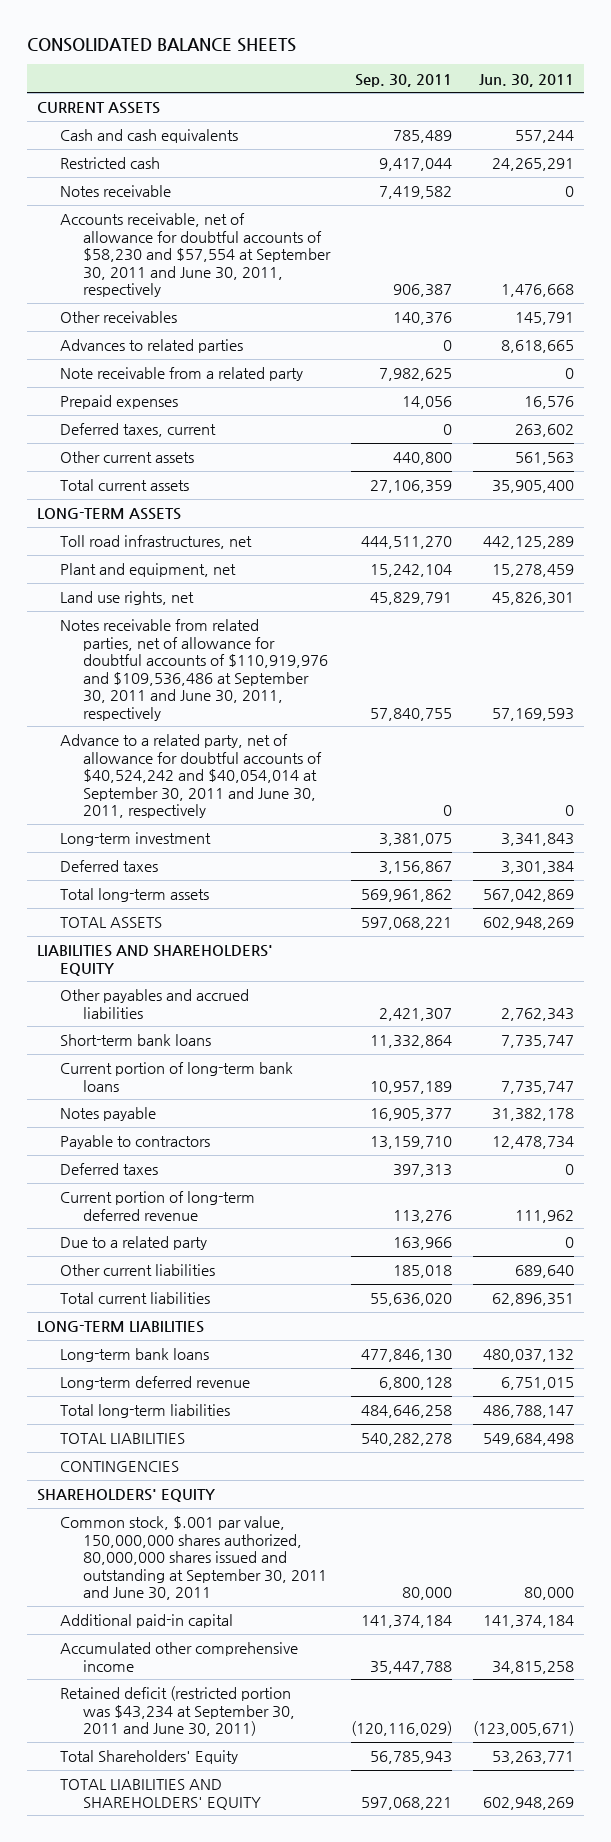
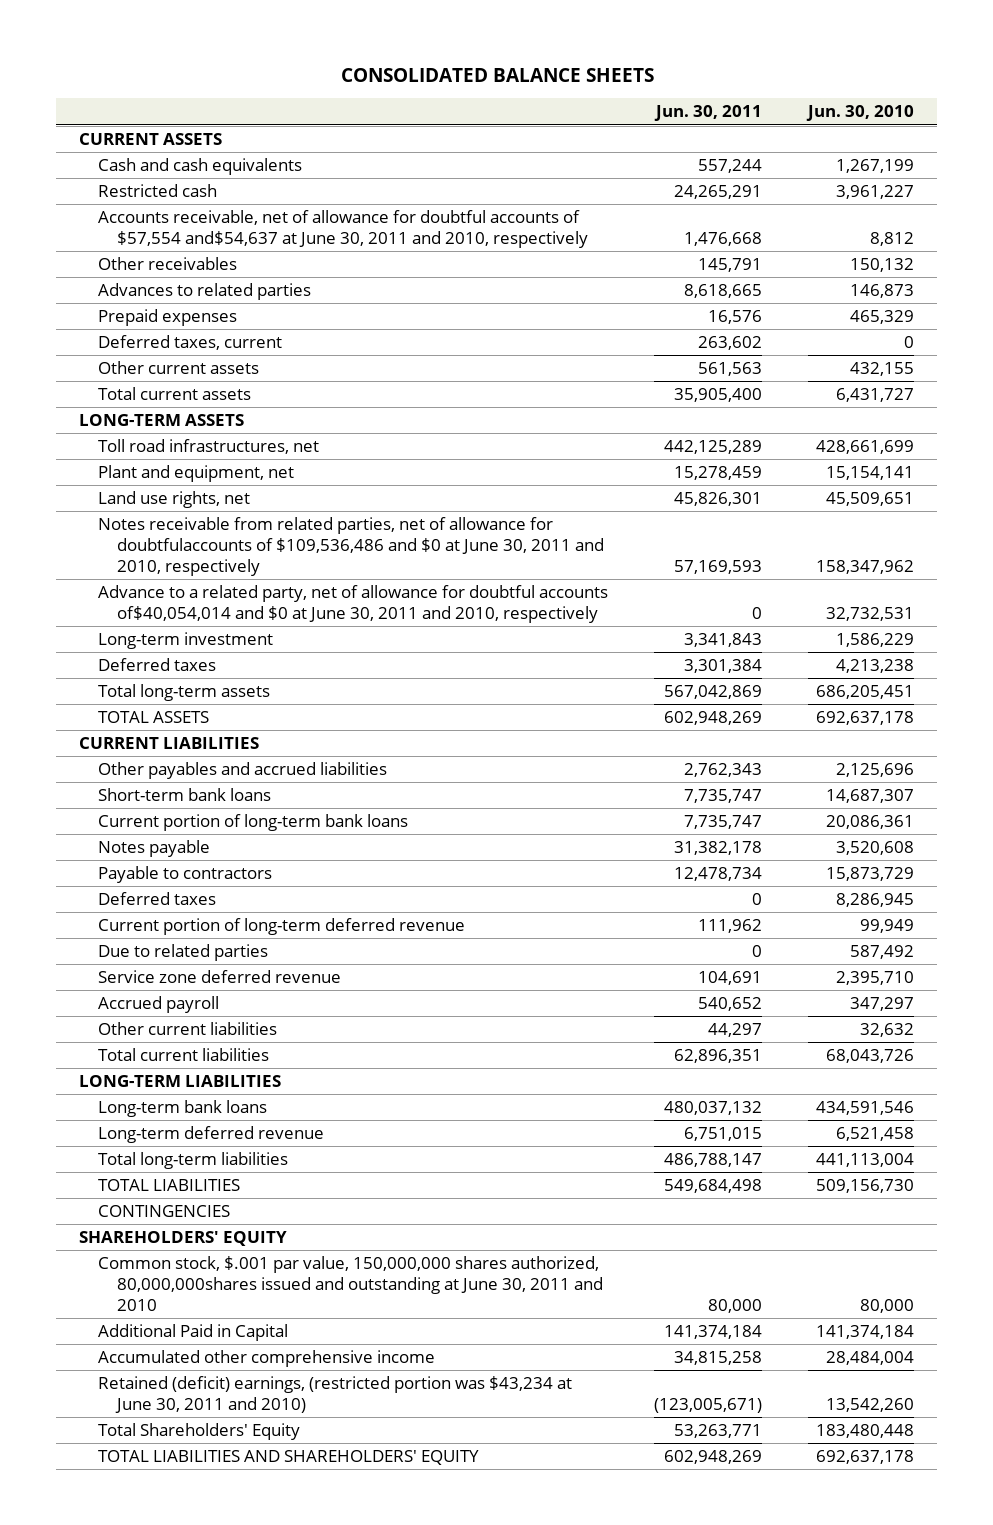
- | Sep. 30, 2011 | Jun. 30, 2011
+ | Jun. 30, 2011 | Jun. 30, 2010
- Notes receivable | 7,419,582 | 0
- Accounts receivable, net of allowance for doubtful accounts of $58,230 and $57,554 at September 30, 2011 and June 30, 2011, respectively | 906,387 | 1,476,668
+ Accounts receivable, net of allowance for doubtful accounts of $57,554 and$54,637 at June 30, 2011 and 2010, respectively | 1,476,668 | 8,812
- Note receivable from a related party | 7,982,625 | 0
- Notes receivable from related parties, net of allowance for doubtful accounts of $110,919,976 and $109,536,486 at September 30, 2011 and June 30, 2011, respectively | 57,840,755 | 57,169,593
- Advance to a related party, net of allowance for doubtful accounts of $40,524,242 and $40,054,014 at September 30, 2011 and June 30, 2011, respectively | 0 | 0
+ Notes receivable from related parties, net of allowance for doubtfulaccounts of $109,536,486 and $0 at June 30, 2011 and 2010, respectively | 57,169,593 | 158,347,962
+ Advance to a related party, net of allowance for doubtful accounts of$40,054,014 and $0 at June 30, 2011 and 2010, respectively | 0 | 32,732,531
- LIABILITIES AND SHAREHOLDERS' EQUITY
+ CURRENT LIABILITIES
- Due to a related party | 163,966 | 0
- Other current liabilities | 185,018 | 689,640
+ Due to related parties | 0 | 587,492
+ Service zone deferred revenue | 104,691 | 2,395,710
+ Accrued payroll | 540,652 | 347,297
+ Other current liabilities | 44,297 | 32,632
- Common stock, $.001 par value, 150,000,000 shares authorized, 80,000,000 shares issued and outstanding at September 30, 2011 and June 30, 2011 | 80,000 | 80,000
- Additional paid-in capital | 141,374,184 | 141,374,184
+ Common stock, $.001 par value, 150,000,000 shares authorized, 80,000,000shares issued and outstanding at June 30, 2011 and 2010 | 80,000 | 80,000
+ Additional Paid in Capital | 141,374,184 | 141,374,184
- Retained deficit (restricted portion was $43,234 at September 30, 2011 and June 30, 2011) | (120,116,029) | (123,005,671)
+ Retained (deficit) earnings, (restricted portion was $43,234 at June 30, 2011 and 2010) | (123,005,671) | 13,542,260

